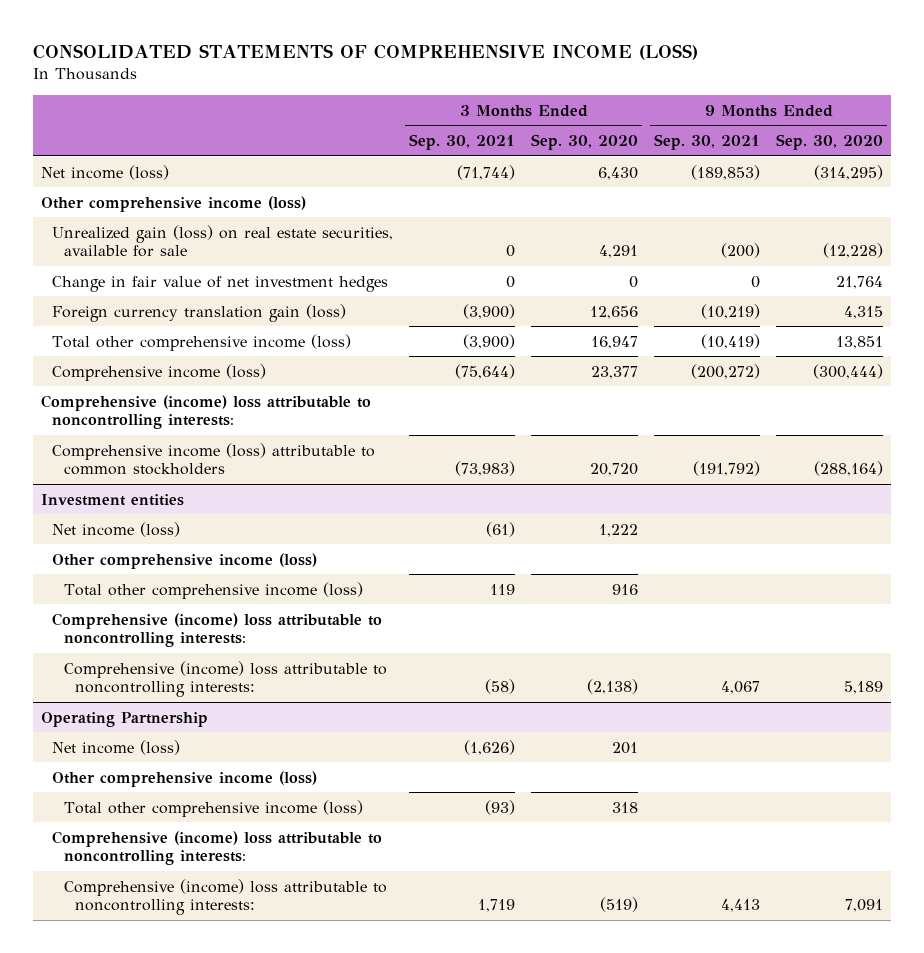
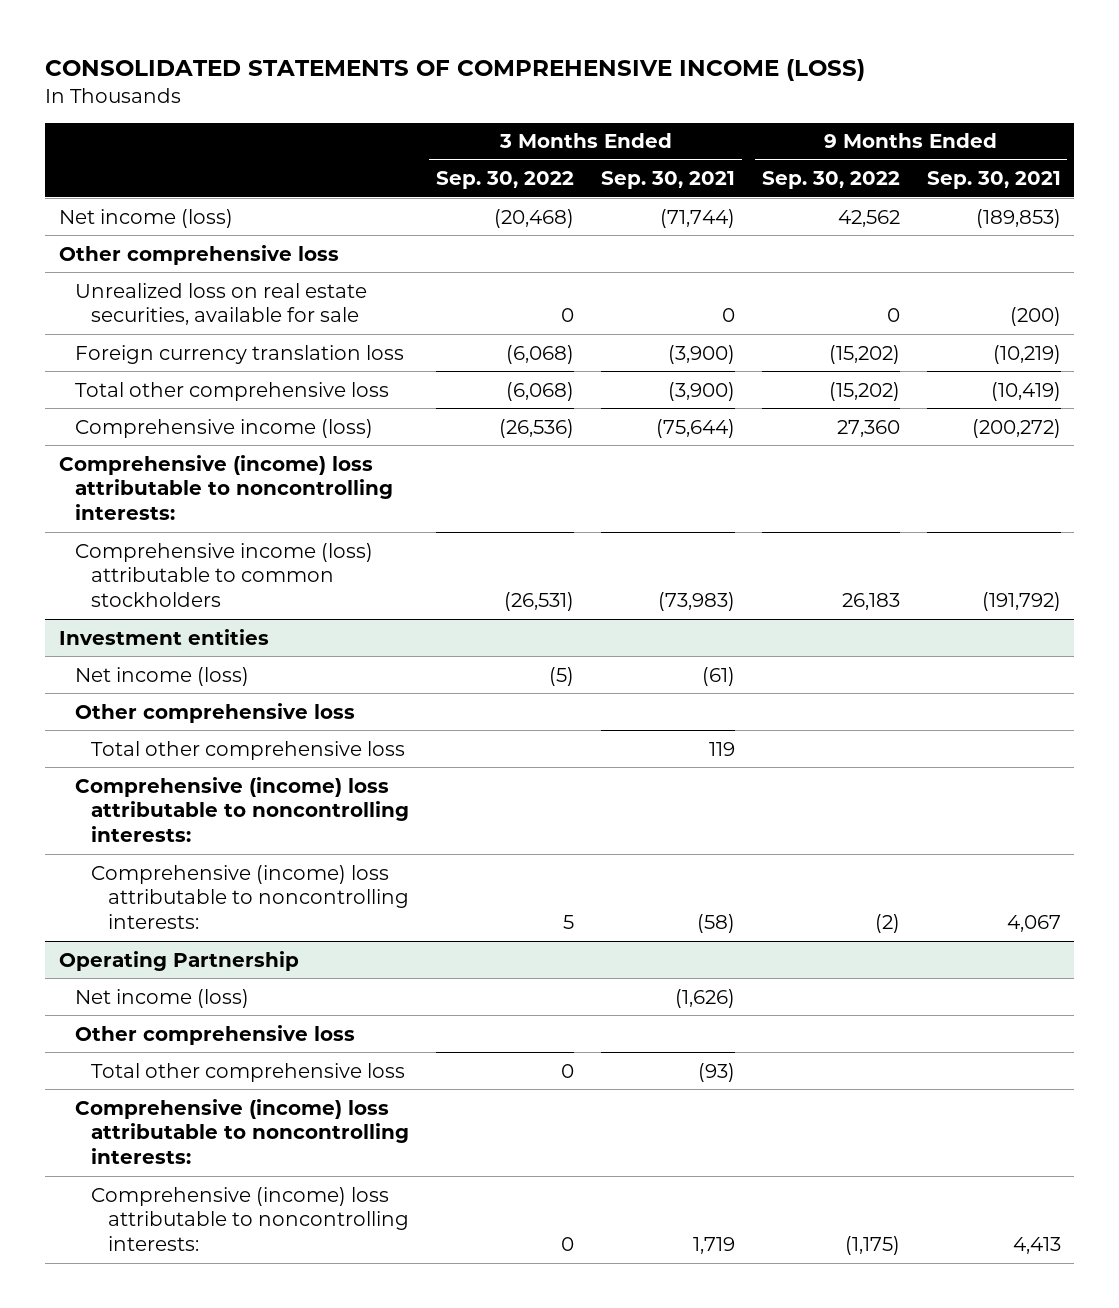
- | 3 Months Ended Sep. 30, 2021 | 3 Months Ended Sep. 30, 2020 | 9 Months Ended Sep. 30, 2021 | 9 Months Ended Sep. 30, 2020
+ | 3 Months Ended Sep. 30, 2022 | 3 Months Ended Sep. 30, 2021 | 9 Months Ended Sep. 30, 2022 | 9 Months Ended Sep. 30, 2021
- Other comprehensive income (loss)
- Unrealized gain (loss) on real estate securities, available for sale | 0 | 4,291 | (200) | (12,228)
- Change in fair value of net investment hedges | 0 | 0 | 0 | 21,764
- Foreign currency translation gain (loss) | (3,900) | 12,656 | (10,219) | 4,315
- Total other comprehensive income (loss) | (3,900) | 16,947 | (10,419) | 13,851
+ Other comprehensive loss
+ Unrealized loss on real estate securities, available for sale | 0 | 0 | 0 | (200)
+ Foreign currency translation loss | (6,068) | (3,900) | (15,202) | (10,219)
+ Total other comprehensive loss | (6,068) | (3,900) | (15,202) | (10,419)
@ Investment entities
- Other comprehensive income (loss)
- Total other comprehensive income (loss) | 119 | 916 | |
+ Other comprehensive loss
+ Total other comprehensive loss | | 119 | |
@ Operating Partnership
- Other comprehensive income (loss)
- Total other comprehensive income (loss) | (93) | 318 | |
+ Other comprehensive loss
+ Total other comprehensive loss | 0 | (93) | |

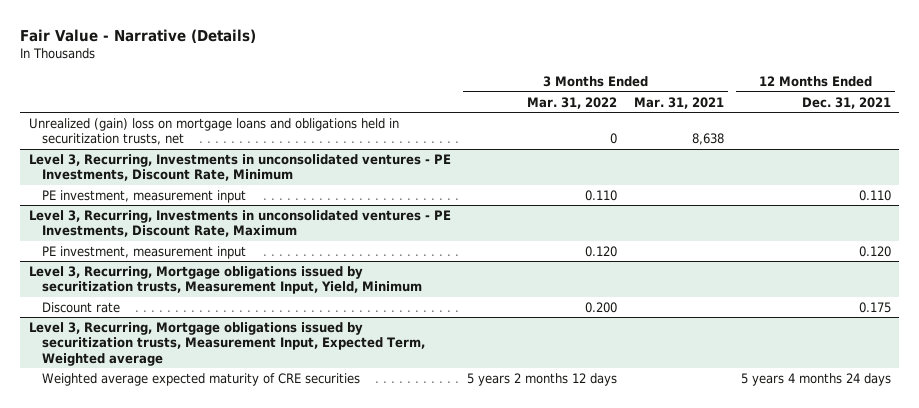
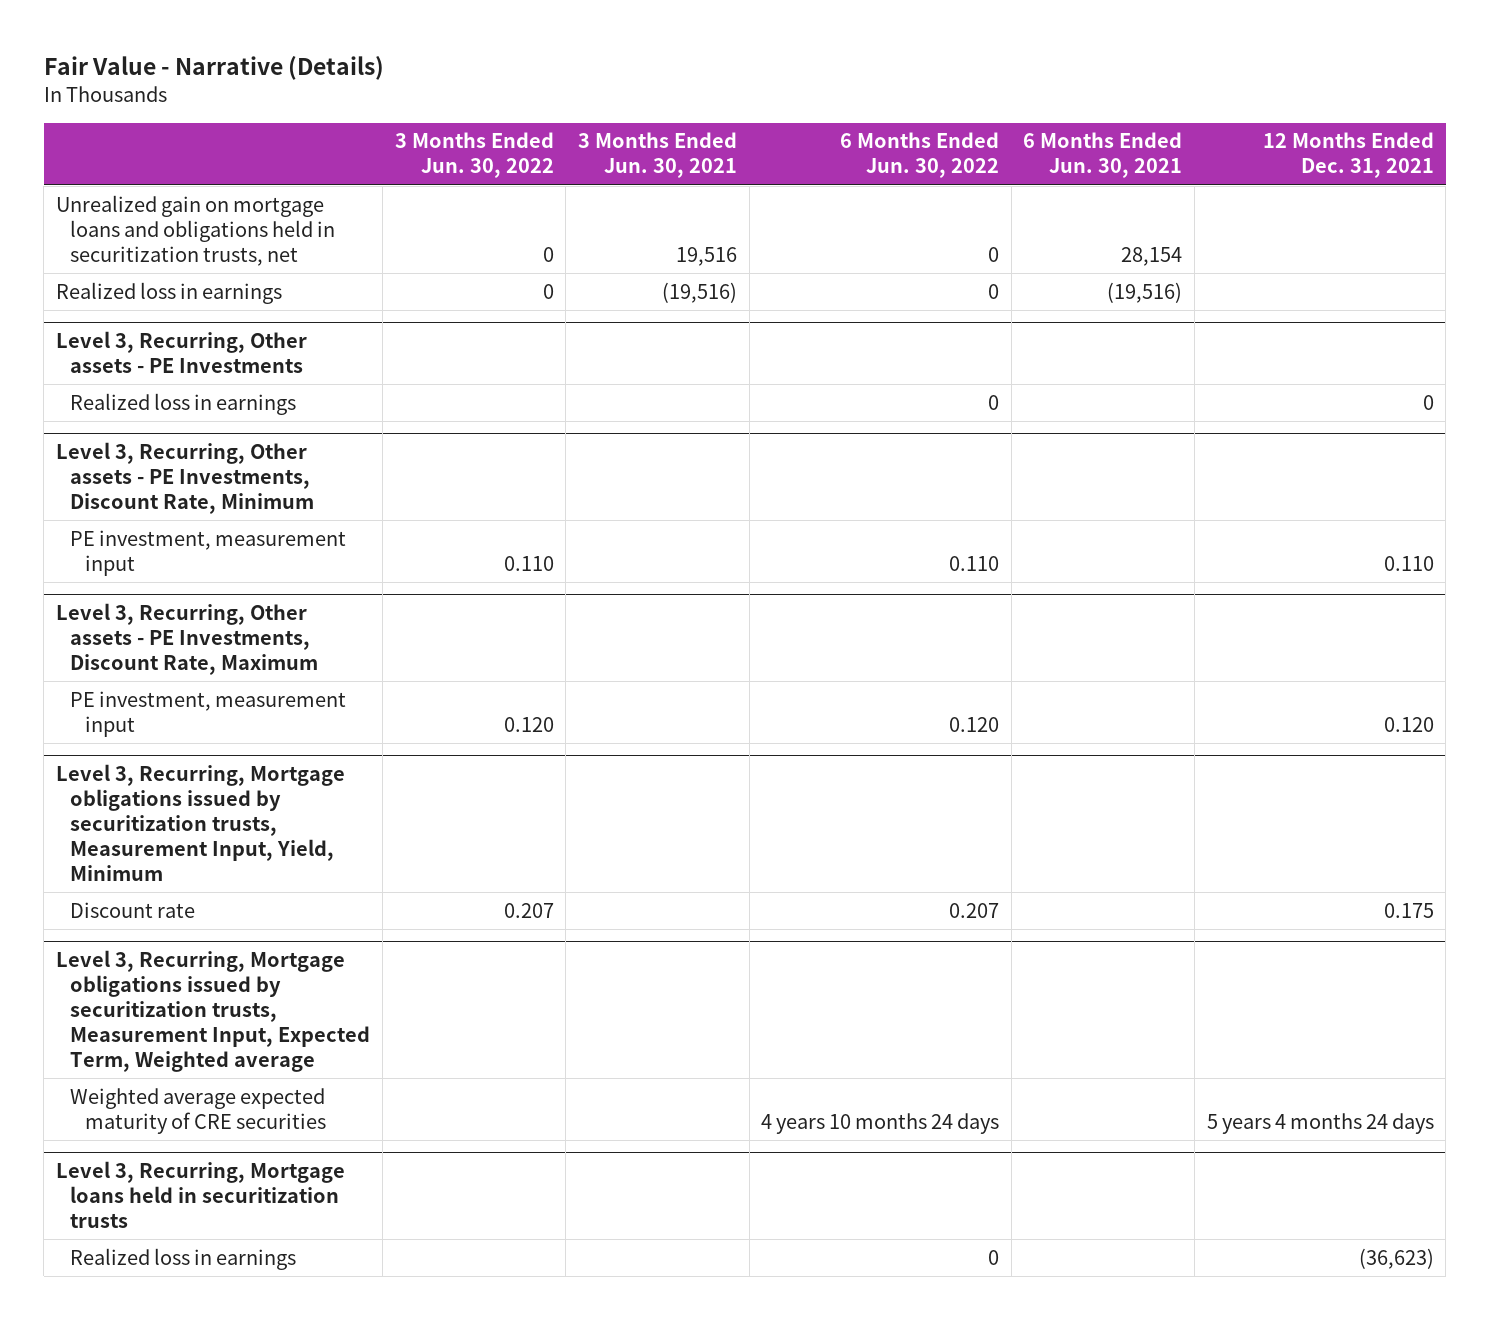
- | 3 Months Ended Mar. 31, 2022 | 3 Months Ended Mar. 31, 2021 | 12 Months Ended Dec. 31, 2021
+ | 3 Months Ended Jun. 30, 2022 | 3 Months Ended Jun. 30, 2021 | 6 Months Ended Jun. 30, 2022 | 6 Months Ended Jun. 30, 2021 | 12 Months Ended Dec. 31, 2021
- Unrealized (gain) loss on mortgage loans and obligations held in securitization trusts, net | 0 | 8,638 |
- Level 3, Recurring, Investments in unconsolidated ventures - PE Investments, Discount Rate, Minimum
+ Unrealized gain on mortgage loans and obligations held in securitization trusts, net | 0 | 19,516 | 0 | 28,154 |
+ Realized loss in earnings | 0 | (19,516) | 0 | (19,516) |
+ Level 3, Recurring, Other assets - PE Investments
+ Realized loss in earnings | | | 0 | | 0
+ Level 3, Recurring, Other assets - PE Investments, Discount Rate, Minimum
- Level 3, Recurring, Investments in unconsolidated ventures - PE Investments, Discount Rate, Maximum
+ Level 3, Recurring, Other assets - PE Investments, Discount Rate, Maximum
+ Level 3, Recurring, Mortgage loans held in securitization trusts
+ Realized loss in earnings | | | 0 | | (36,623)

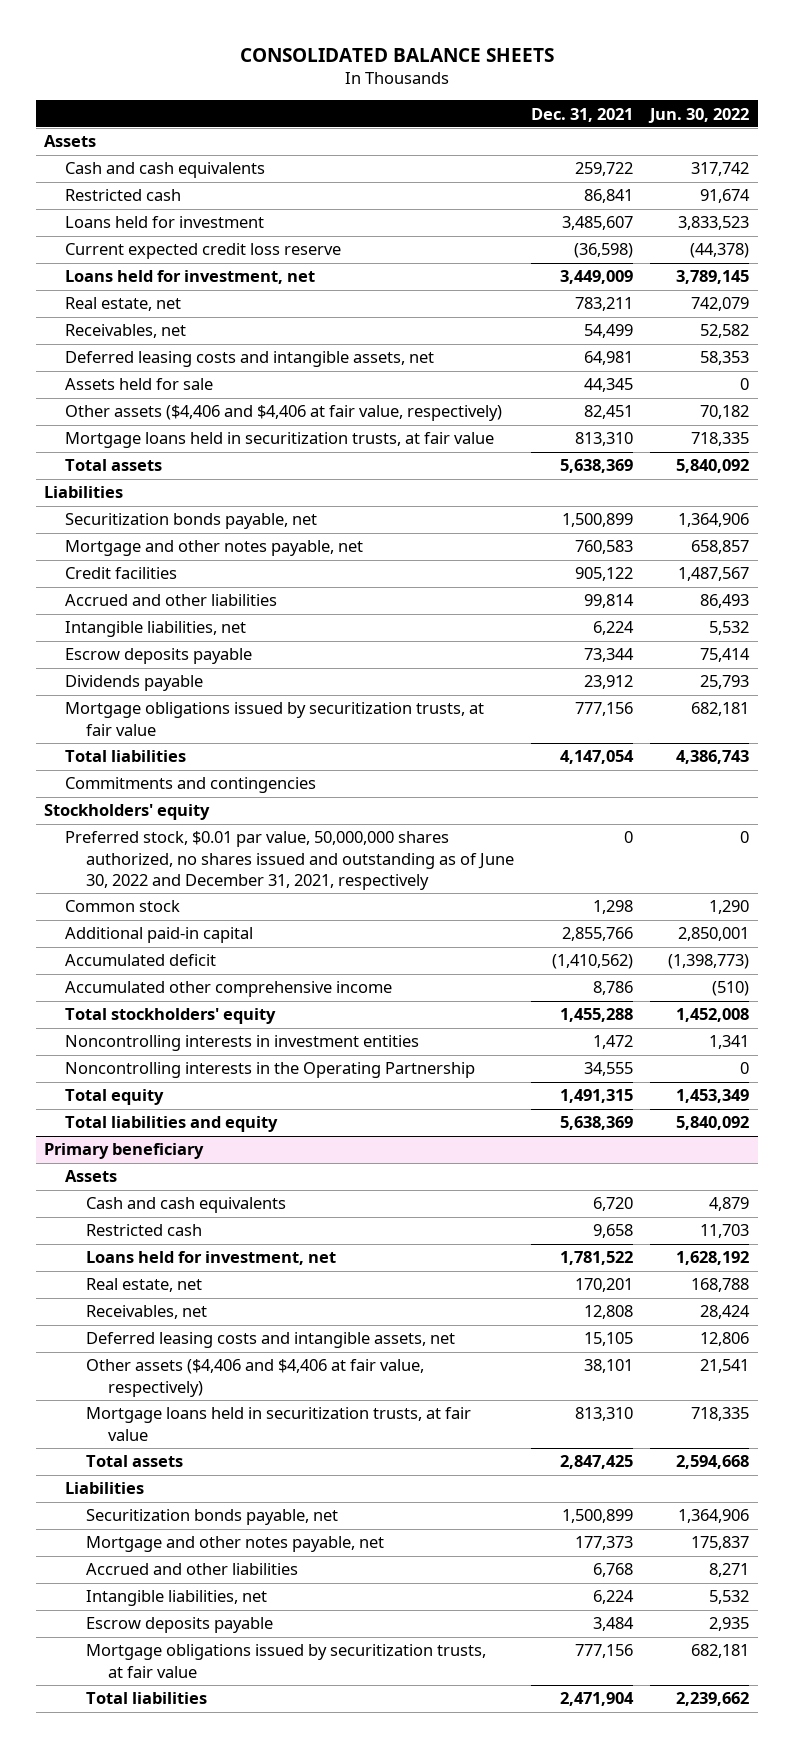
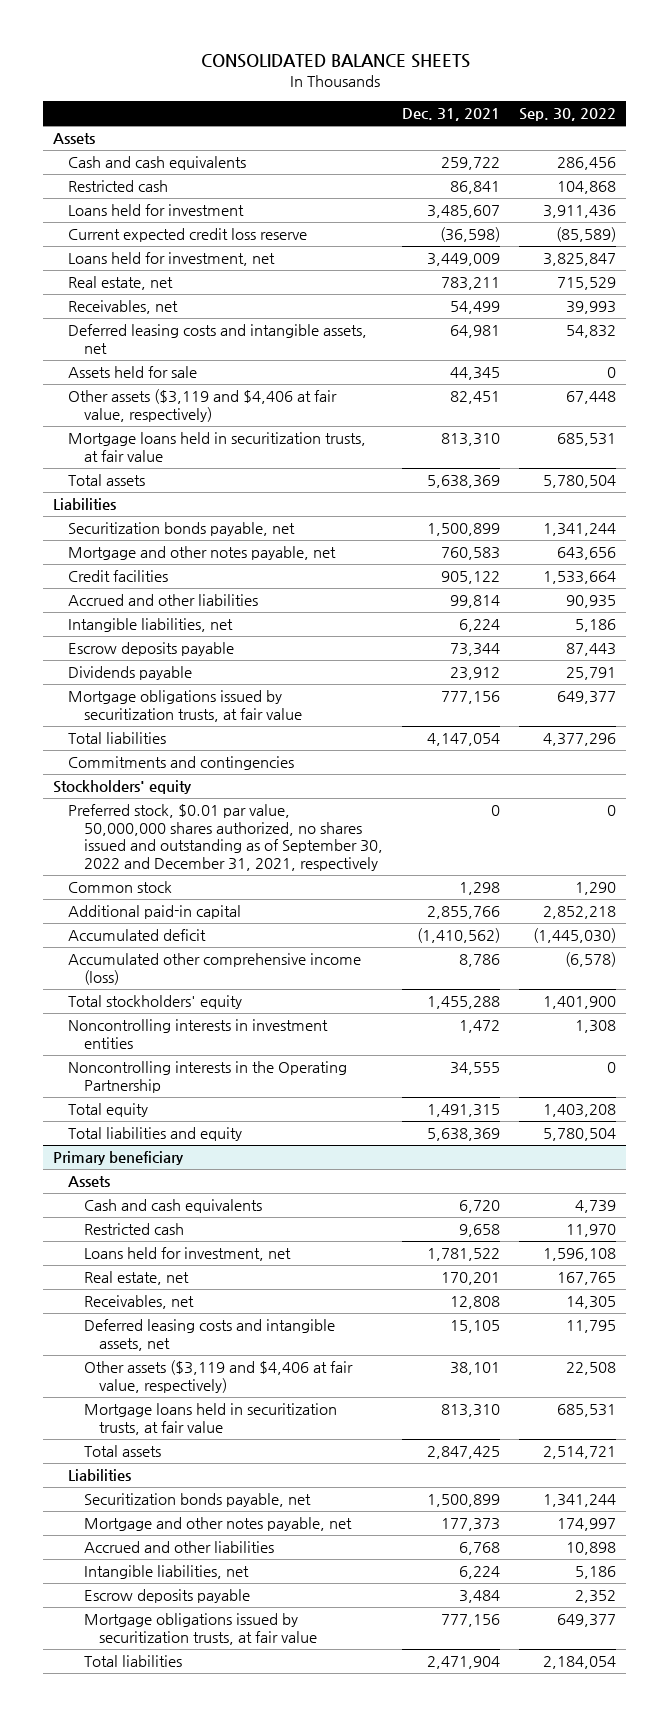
- | Dec. 31, 2021 | Jun. 30, 2022
+ | Dec. 31, 2021 | Sep. 30, 2022
- Other assets ($4,406 and $4,406 at fair value, respectively) | 82,451 | 70,182
+ Other assets ($3,119 and $4,406 at fair value, respectively) | 82,451 | 67,448
- Preferred stock, $0.01 par value, 50,000,000 shares authorized, no shares issued and outstanding as of June 30, 2022 and December 31, 2021, respectively | 0 | 0
+ Preferred stock, $0.01 par value, 50,000,000 shares authorized, no shares issued and outstanding as of September 30, 2022 and December 31, 2021, respectively | 0 | 0
- Accumulated other comprehensive income | 8,786 | (510)
+ Accumulated other comprehensive income (loss) | 8,786 | (6,578)
@ Primary beneficiary
- Other assets ($4,406 and $4,406 at fair value, respectively) | 38,101 | 21,541
+ Other assets ($3,119 and $4,406 at fair value, respectively) | 38,101 | 22,508

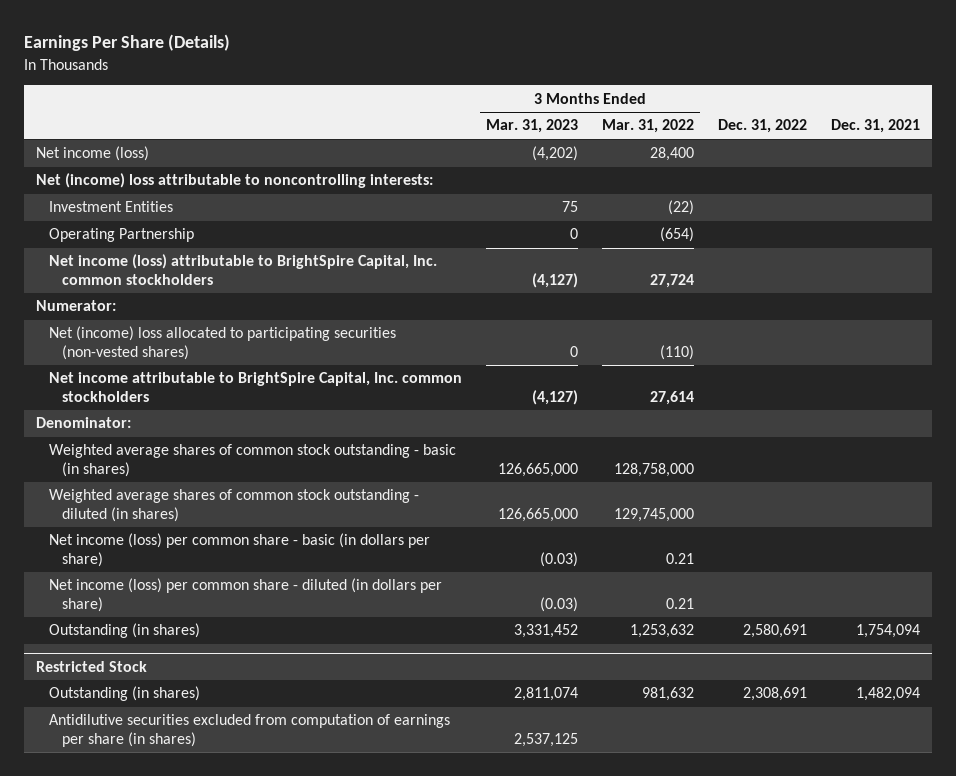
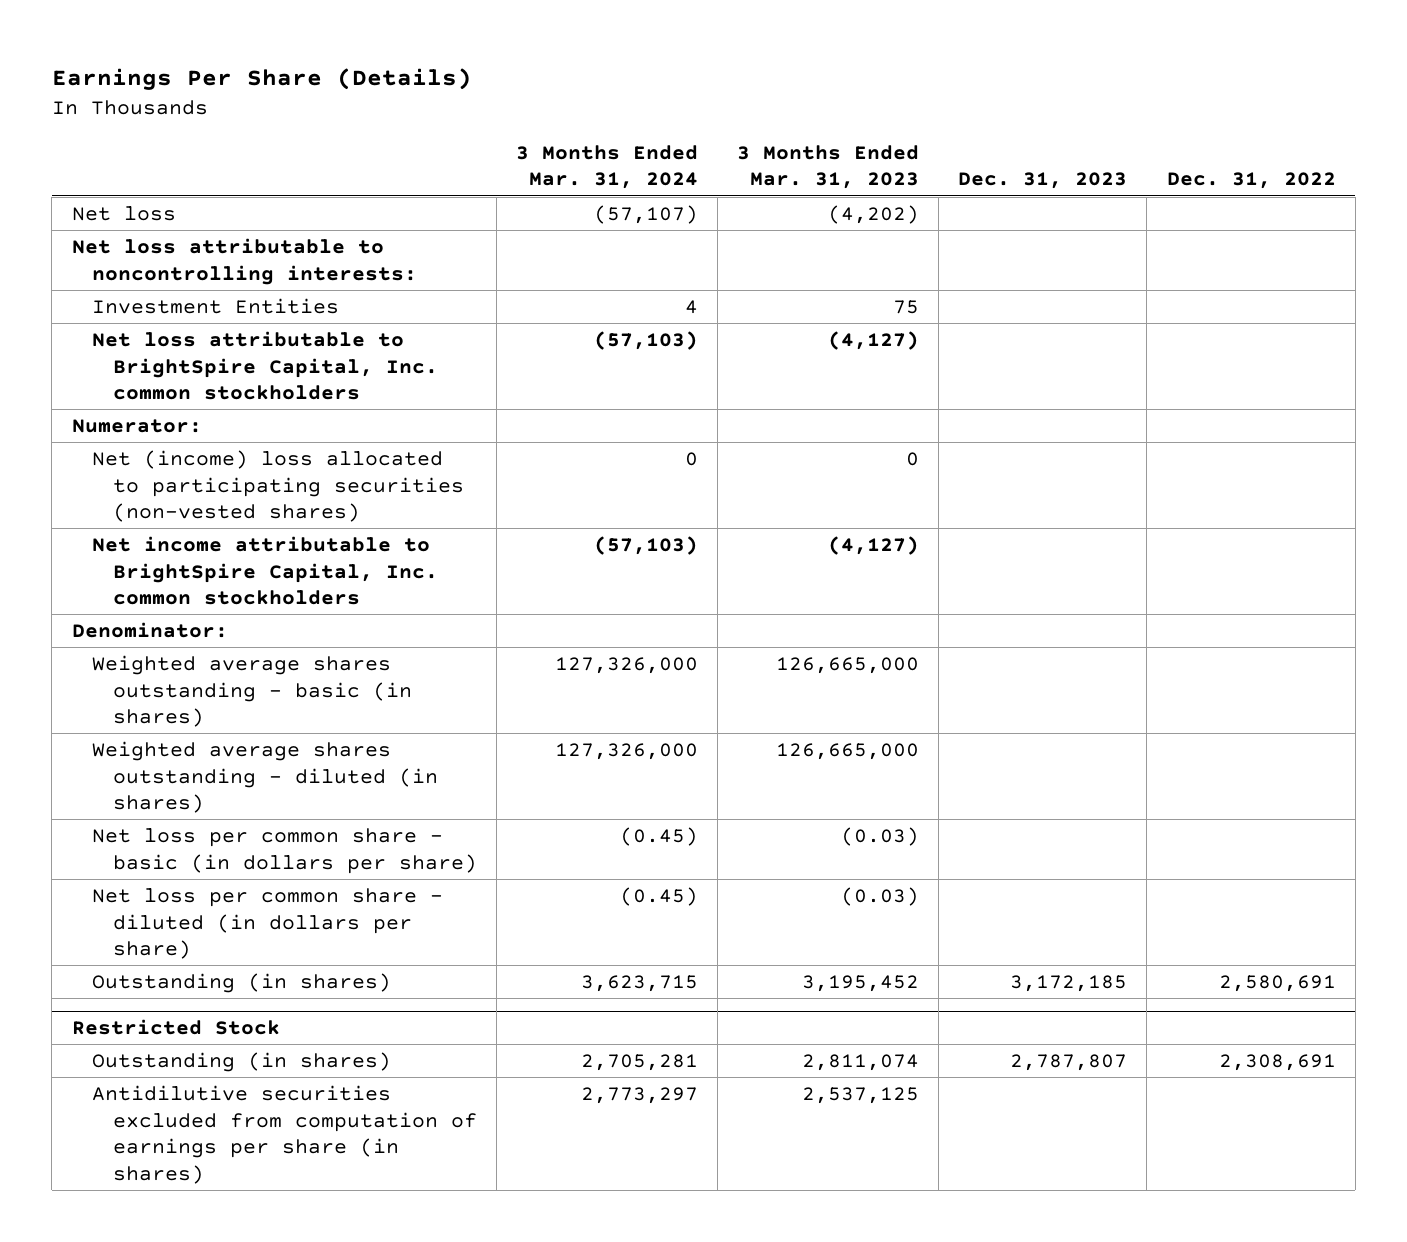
- | 3 Months Ended Mar. 31, 2023 | 3 Months Ended Mar. 31, 2022 | Dec. 31, 2022 | Dec. 31, 2021
+ | 3 Months Ended Mar. 31, 2024 | 3 Months Ended Mar. 31, 2023 | Dec. 31, 2023 | Dec. 31, 2022
- Net income (loss) | (4,202) | 28,400 | |
- Net (income) loss attributable to noncontrolling interests:
+ Net loss | (57,107) | (4,202) | |
+ Net loss attributable to noncontrolling interests:
- Operating Partnership | 0 | (654) | |
- Net income (loss) attributable to BrightSpire Capital, Inc. common stockholders | (4,127) | 27,724 | |
+ Net loss attributable to BrightSpire Capital, Inc. common stockholders | (57,103) | (4,127) | |
- Weighted average shares of common stock outstanding - basic (in shares) | 126,665,000 | 128,758,000 | |
- Weighted average shares of common stock outstanding - diluted (in shares) | 126,665,000 | 129,745,000 | |
- Net income (loss) per common share - basic (in dollars per share) | (0.03) | 0.21 | |
- Net income (loss) per common share - diluted (in dollars per share) | (0.03) | 0.21 | |
- Outstanding (in shares) | 3,331,452 | 1,253,632 | 2,580,691 | 1,754,094
+ Weighted average shares outstanding - basic (in shares) | 127,326,000 | 126,665,000 | |
+ Weighted average shares outstanding - diluted (in shares) | 127,326,000 | 126,665,000 | |
+ Net loss per common share - basic (in dollars per share) | (0.45) | (0.03) | |
+ Net loss per common share - diluted (in dollars per share) | (0.45) | (0.03) | |
+ Outstanding (in shares) | 3,623,715 | 3,195,452 | 3,172,185 | 2,580,691

